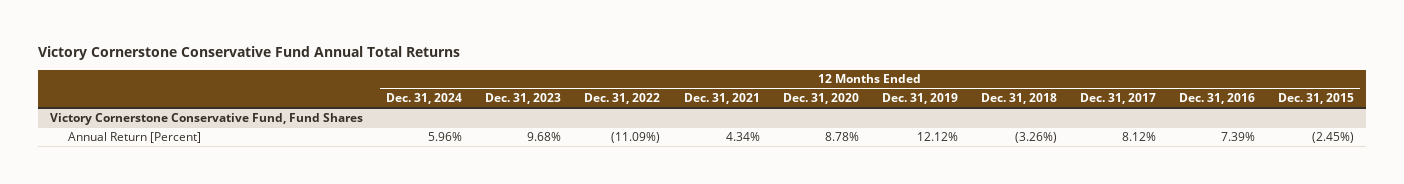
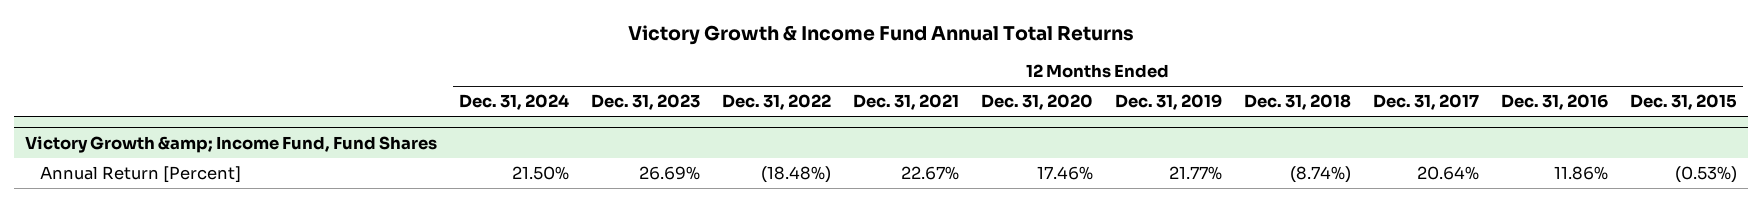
- Victory Cornerstone Conservative Fund Annual Total Returns
+ Victory Growth & Income Fund Annual Total Returns
- Victory Cornerstone Conservative Fund, Fund Shares
- Annual Return [Percent] | 5.96% | 9.68% | (11.09%) | 4.34% | 8.78% | 12.12% | (3.26%) | 8.12% | 7.39% | (2.45%)
+ Victory Growth &amp; Income Fund, Fund Shares
+ Annual Return [Percent] | 21.50% | 26.69% | (18.48%) | 22.67% | 17.46% | 21.77% | (8.74%) | 20.64% | 11.86% | (0.53%)

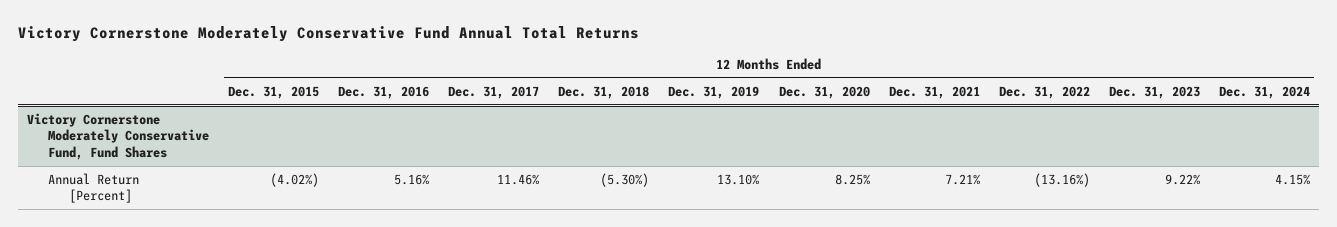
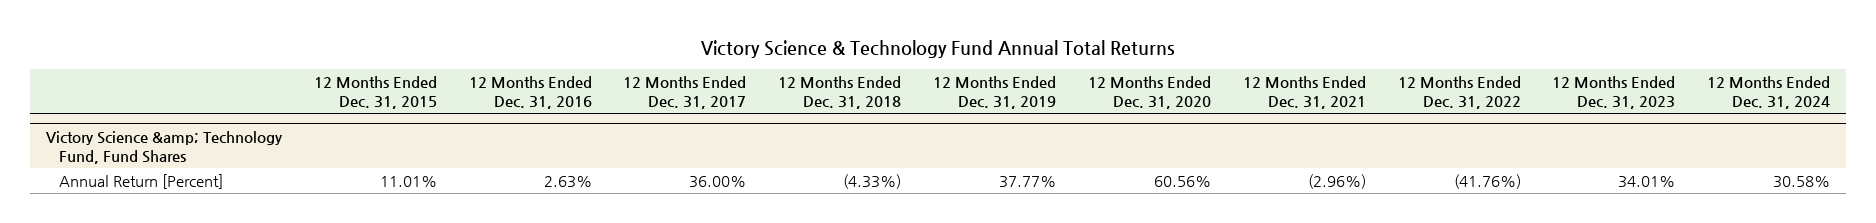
- Victory Cornerstone Moderately Conservative Fund Annual Total Returns
+ Victory Science & Technology Fund Annual Total Returns
- Victory Cornerstone Moderately Conservative Fund, Fund Shares
- Annual Return [Percent] | (4.02%) | 5.16% | 11.46% | (5.30%) | 13.10% | 8.25% | 7.21% | (13.16%) | 9.22% | 4.15%
+ Victory Science &amp; Technology Fund, Fund Shares
+ Annual Return [Percent] | 11.01% | 2.63% | 36.00% | (4.33%) | 37.77% | 60.56% | (2.96%) | (41.76%) | 34.01% | 30.58%

